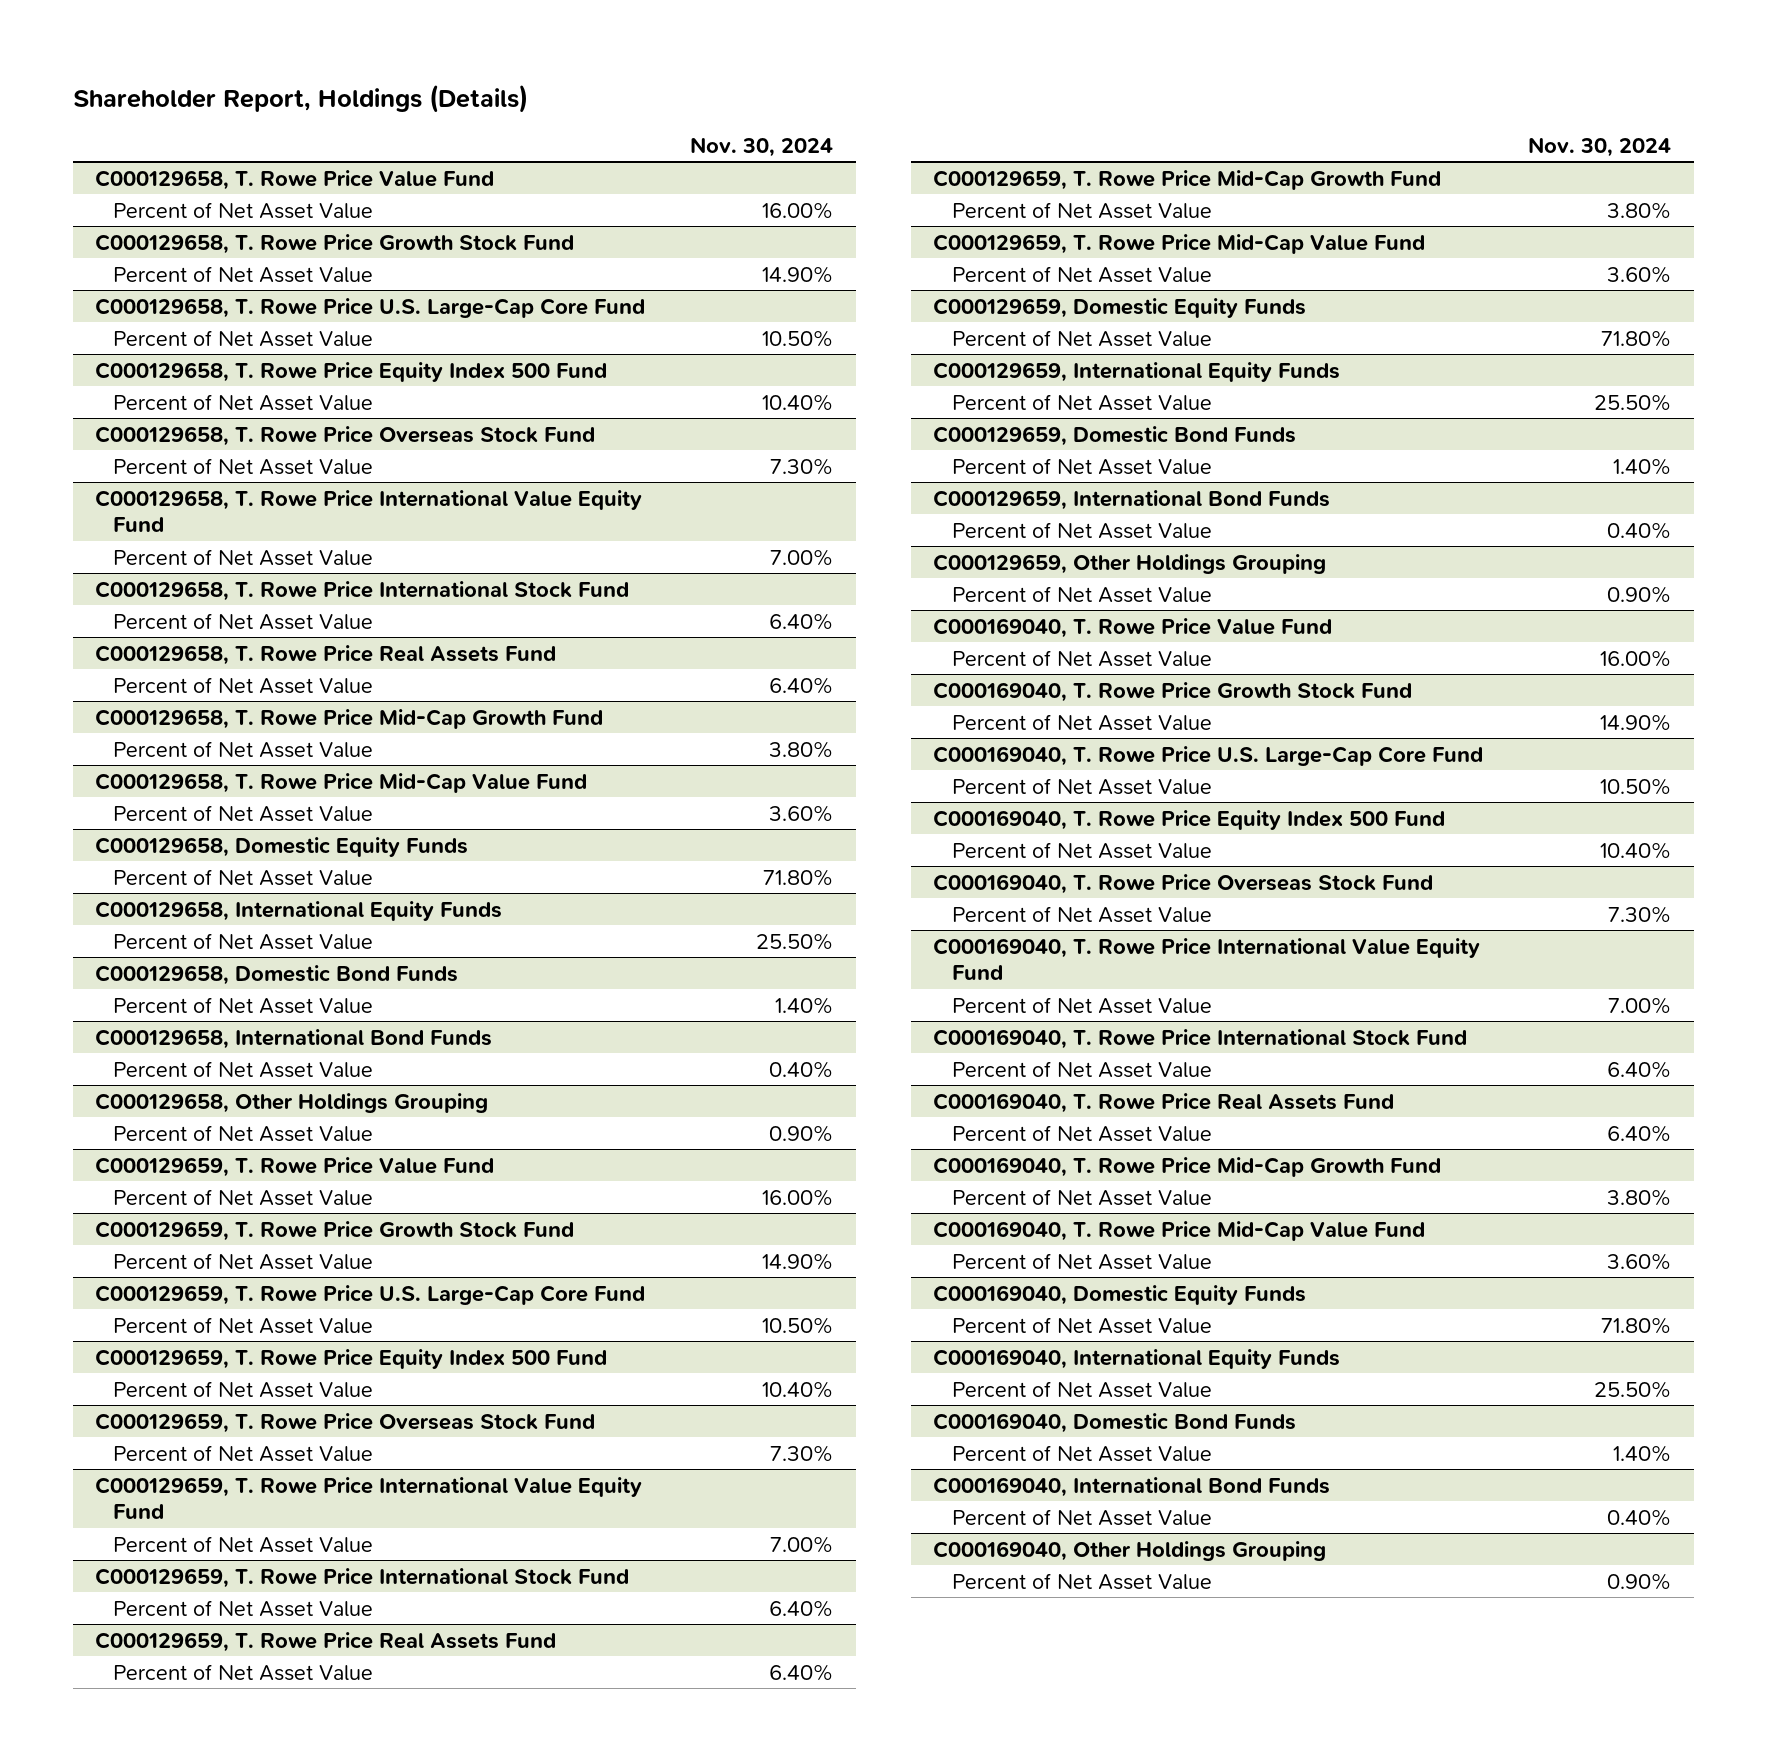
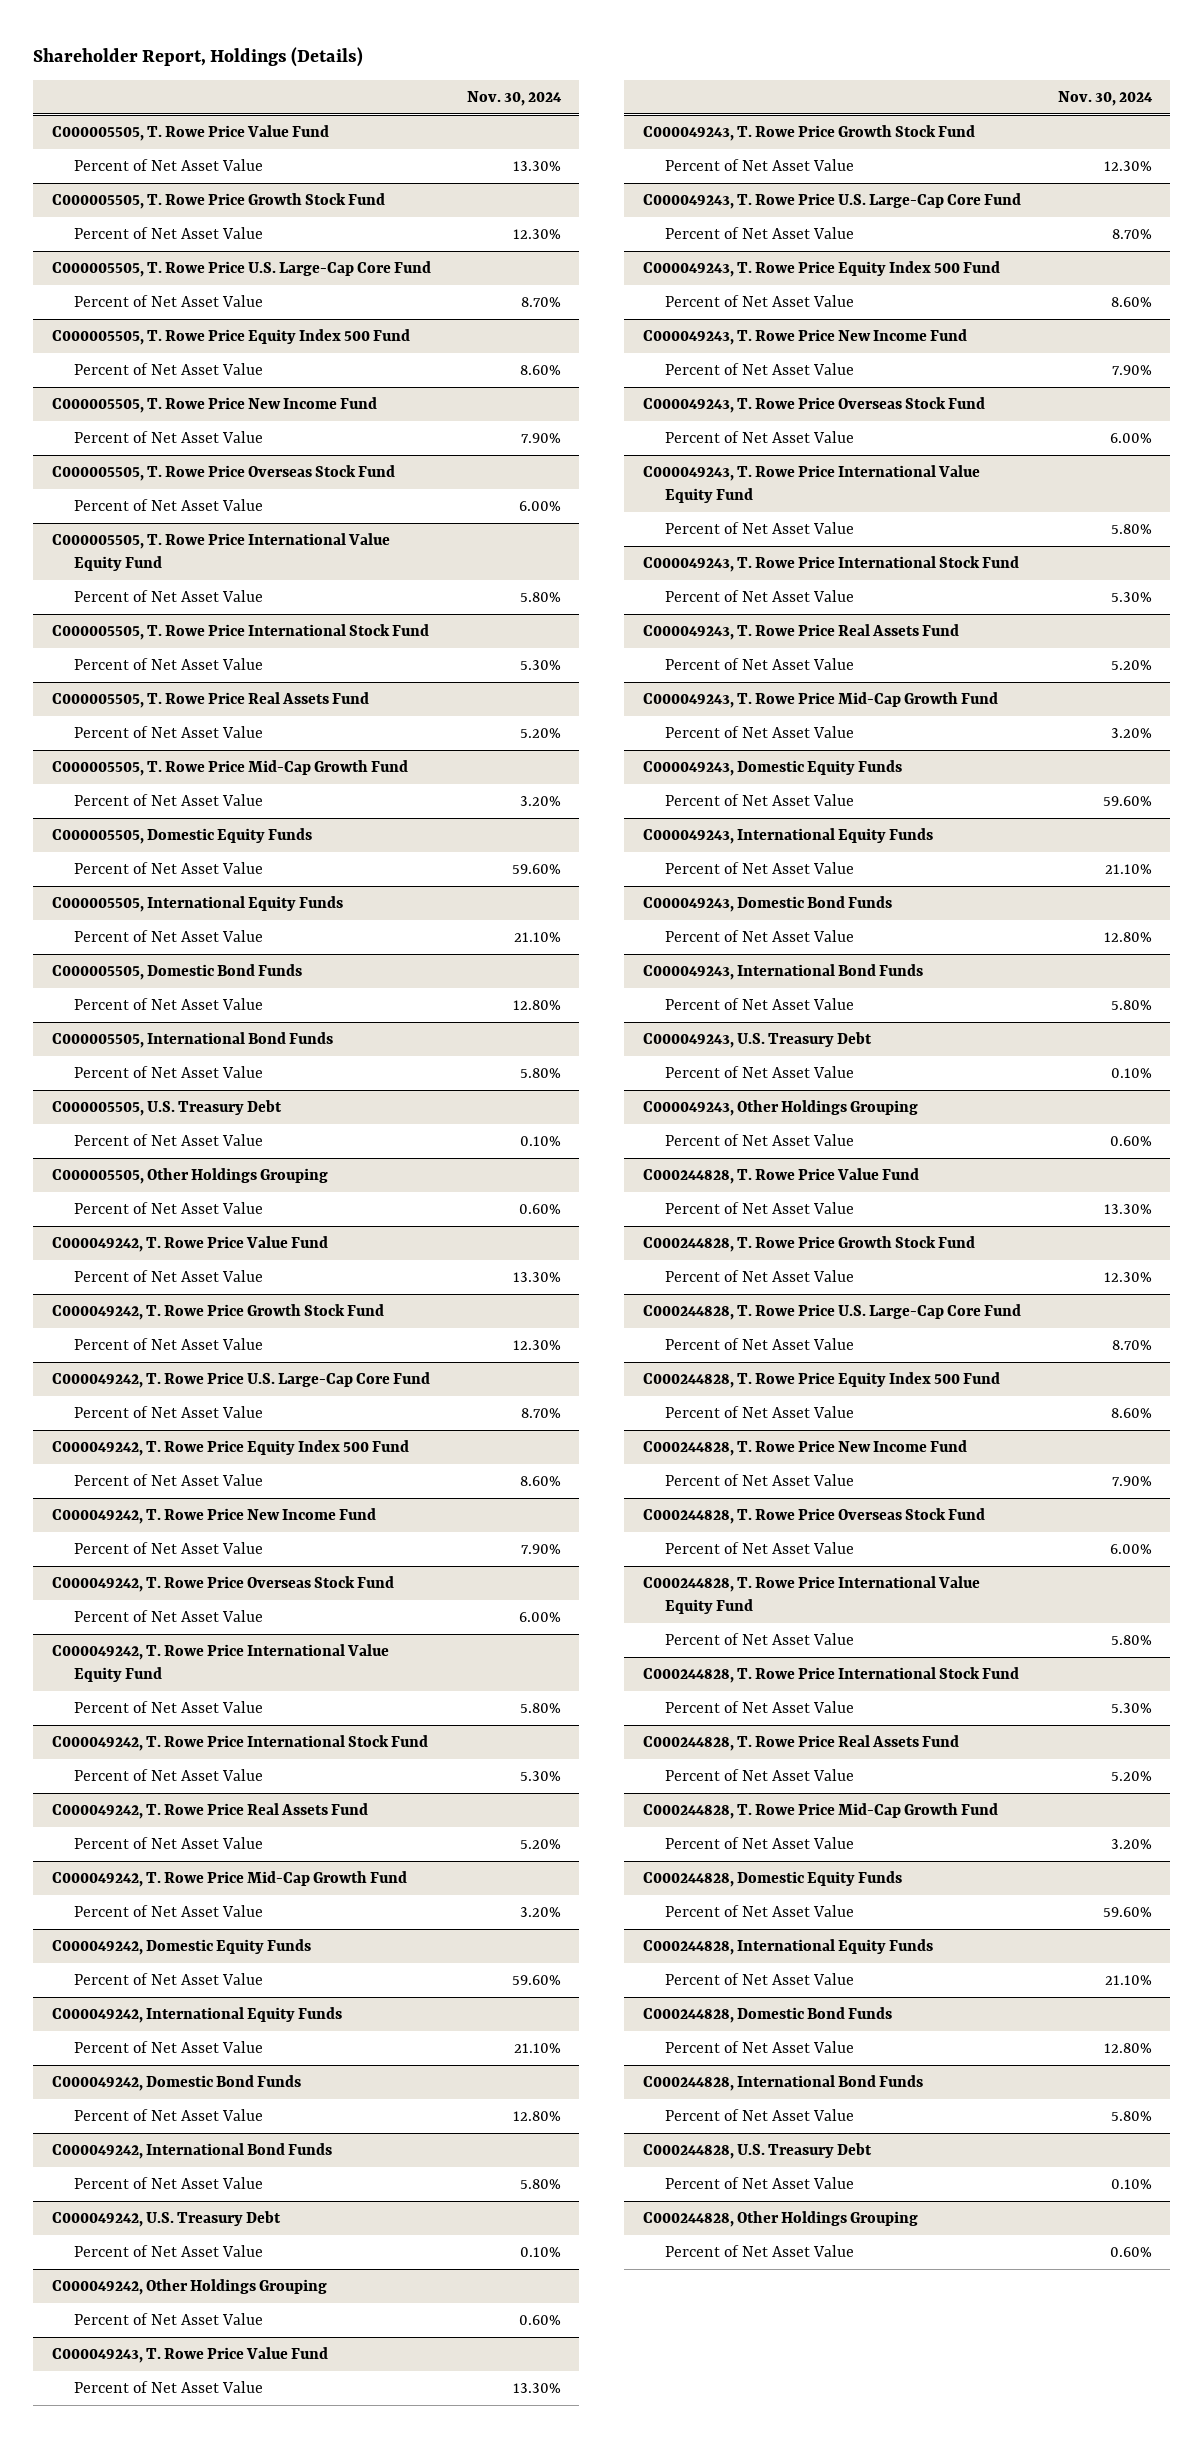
- C000129658, T. Rowe Price Value Fund
- Percent of Net Asset Value | 16.00%
- C000129658, T. Rowe Price Growth Stock Fund
- Percent of Net Asset Value | 14.90%
- C000129658, T. Rowe Price U.S. Large-Cap Core Fund
- Percent of Net Asset Value | 10.50%
- C000129658, T. Rowe Price Equity Index 500 Fund
- Percent of Net Asset Value | 10.40%
- C000129658, T. Rowe Price Overseas Stock Fund
- Percent of Net Asset Value | 7.30%
- C000129658, T. Rowe Price International Value Equity Fund
- Percent of Net Asset Value | 7.00%
- C000129658, T. Rowe Price International Stock Fund
- Percent of Net Asset Value | 6.40%
- C000129658, T. Rowe Price Real Assets Fund
- Percent of Net Asset Value | 6.40%
- C000129658, T. Rowe Price Mid-Cap Growth Fund
- Percent of Net Asset Value | 3.80%
- C000129658, T. Rowe Price Mid-Cap Value Fund
- Percent of Net Asset Value | 3.60%
- C000129658, Domestic Equity Funds
- Percent of Net Asset Value | 71.80%
- C000129658, International Equity Funds
- Percent of Net Asset Value | 25.50%
- C000129658, Domestic Bond Funds
- Percent of Net Asset Value | 1.40%
- C000129658, International Bond Funds
- Percent of Net Asset Value | 0.40%
- C000129658, Other Holdings Grouping
- Percent of Net Asset Value | 0.90%
- C000129659, T. Rowe Price Value Fund
- Percent of Net Asset Value | 16.00%
- C000129659, T. Rowe Price Growth Stock Fund
- Percent of Net Asset Value | 14.90%
- C000129659, T. Rowe Price U.S. Large-Cap Core Fund
- Percent of Net Asset Value | 10.50%
- C000129659, T. Rowe Price Equity Index 500 Fund
- Percent of Net Asset Value | 10.40%
- C000129659, T. Rowe Price Overseas Stock Fund
- Percent of Net Asset Value | 7.30%
- C000129659, T. Rowe Price International Value Equity Fund
- Percent of Net Asset Value | 7.00%
- C000129659, T. Rowe Price International Stock Fund
- Percent of Net Asset Value | 6.40%
- C000129659, T. Rowe Price Real Assets Fund
- Percent of Net Asset Value | 6.40%
- C000129659, T. Rowe Price Mid-Cap Growth Fund
- Percent of Net Asset Value | 3.80%
- C000129659, T. Rowe Price Mid-Cap Value Fund
- Percent of Net Asset Value | 3.60%
- C000129659, Domestic Equity Funds
- Percent of Net Asset Value | 71.80%
- C000129659, International Equity Funds
- Percent of Net Asset Value | 25.50%
- C000129659, Domestic Bond Funds
- Percent of Net Asset Value | 1.40%
- C000129659, International Bond Funds
- Percent of Net Asset Value | 0.40%
- C000129659, Other Holdings Grouping
- Percent of Net Asset Value | 0.90%
- C000169040, T. Rowe Price Value Fund
- Percent of Net Asset Value | 16.00%
- C000169040, T. Rowe Price Growth Stock Fund
- Percent of Net Asset Value | 14.90%
- C000169040, T. Rowe Price U.S. Large-Cap Core Fund
- Percent of Net Asset Value | 10.50%
- C000169040, T. Rowe Price Equity Index 500 Fund
- Percent of Net Asset Value | 10.40%
- C000169040, T. Rowe Price Overseas Stock Fund
- Percent of Net Asset Value | 7.30%
- C000169040, T. Rowe Price International Value Equity Fund
- Percent of Net Asset Value | 7.00%
- C000169040, T. Rowe Price International Stock Fund
- Percent of Net Asset Value | 6.40%
- C000169040, T. Rowe Price Real Assets Fund
- Percent of Net Asset Value | 6.40%
- C000169040, T. Rowe Price Mid-Cap Growth Fund
- Percent of Net Asset Value | 3.80%
- C000169040, T. Rowe Price Mid-Cap Value Fund
- Percent of Net Asset Value | 3.60%
- C000169040, Domestic Equity Funds
- Percent of Net Asset Value | 71.80%
- C000169040, International Equity Funds
- Percent of Net Asset Value | 25.50%
- C000169040, Domestic Bond Funds
- Percent of Net Asset Value | 1.40%
- C000169040, International Bond Funds
- Percent of Net Asset Value | 0.40%
- C000169040, Other Holdings Grouping
- Percent of Net Asset Value | 0.90%
+ C000005505, T. Rowe Price Value Fund
+ Percent of Net Asset Value | 13.30%
+ C000005505, T. Rowe Price Growth Stock Fund
+ Percent of Net Asset Value | 12.30%
+ C000005505, T. Rowe Price U.S. Large-Cap Core Fund
+ Percent of Net Asset Value | 8.70%
+ C000005505, T. Rowe Price Equity Index 500 Fund
+ Percent of Net Asset Value | 8.60%
+ C000005505, T. Rowe Price New Income Fund
+ Percent of Net Asset Value | 7.90%
+ C000005505, T. Rowe Price Overseas Stock Fund
+ Percent of Net Asset Value | 6.00%
+ C000005505, T. Rowe Price International Value Equity Fund
+ Percent of Net Asset Value | 5.80%
+ C000005505, T. Rowe Price International Stock Fund
+ Percent of Net Asset Value | 5.30%
+ C000005505, T. Rowe Price Real Assets Fund
+ Percent of Net Asset Value | 5.20%
+ C000005505, T. Rowe Price Mid-Cap Growth Fund
+ Percent of Net Asset Value | 3.20%
+ C000005505, Domestic Equity Funds
+ Percent of Net Asset Value | 59.60%
+ C000005505, International Equity Funds
+ Percent of Net Asset Value | 21.10%
+ C000005505, Domestic Bond Funds
+ Percent of Net Asset Value | 12.80%
+ C000005505, International Bond Funds
+ Percent of Net Asset Value | 5.80%
+ C000005505, U.S. Treasury Debt
+ Percent of Net Asset Value | 0.10%
+ C000005505, Other Holdings Grouping
+ Percent of Net Asset Value | 0.60%
+ C000049242, T. Rowe Price Value Fund
+ Percent of Net Asset Value | 13.30%
+ C000049242, T. Rowe Price Growth Stock Fund
+ Percent of Net Asset Value | 12.30%
+ C000049242, T. Rowe Price U.S. Large-Cap Core Fund
+ Percent of Net Asset Value | 8.70%
+ C000049242, T. Rowe Price Equity Index 500 Fund
+ Percent of Net Asset Value | 8.60%
+ C000049242, T. Rowe Price New Income Fund
+ Percent of Net Asset Value | 7.90%
+ C000049242, T. Rowe Price Overseas Stock Fund
+ Percent of Net Asset Value | 6.00%
+ C000049242, T. Rowe Price International Value Equity Fund
+ Percent of Net Asset Value | 5.80%
+ C000049242, T. Rowe Price International Stock Fund
+ Percent of Net Asset Value | 5.30%
+ C000049242, T. Rowe Price Real Assets Fund
+ Percent of Net Asset Value | 5.20%
+ C000049242, T. Rowe Price Mid-Cap Growth Fund
+ Percent of Net Asset Value | 3.20%
+ C000049242, Domestic Equity Funds
+ Percent of Net Asset Value | 59.60%
+ C000049242, International Equity Funds
+ Percent of Net Asset Value | 21.10%
+ C000049242, Domestic Bond Funds
+ Percent of Net Asset Value | 12.80%
+ C000049242, International Bond Funds
+ Percent of Net Asset Value | 5.80%
+ C000049242, U.S. Treasury Debt
+ Percent of Net Asset Value | 0.10%
+ C000049242, Other Holdings Grouping
+ Percent of Net Asset Value | 0.60%
+ C000049243, T. Rowe Price Value Fund
+ Percent of Net Asset Value | 13.30%
+ C000049243, T. Rowe Price Growth Stock Fund
+ Percent of Net Asset Value | 12.30%
+ C000049243, T. Rowe Price U.S. Large-Cap Core Fund
+ Percent of Net Asset Value | 8.70%
+ C000049243, T. Rowe Price Equity Index 500 Fund
+ Percent of Net Asset Value | 8.60%
+ C000049243, T. Rowe Price New Income Fund
+ Percent of Net Asset Value | 7.90%
+ C000049243, T. Rowe Price Overseas Stock Fund
+ Percent of Net Asset Value | 6.00%
+ C000049243, T. Rowe Price International Value Equity Fund
+ Percent of Net Asset Value | 5.80%
+ C000049243, T. Rowe Price International Stock Fund
+ Percent of Net Asset Value | 5.30%
+ C000049243, T. Rowe Price Real Assets Fund
+ Percent of Net Asset Value | 5.20%
+ C000049243, T. Rowe Price Mid-Cap Growth Fund
+ Percent of Net Asset Value | 3.20%
+ C000049243, Domestic Equity Funds
+ Percent of Net Asset Value | 59.60%
+ C000049243, International Equity Funds
+ Percent of Net Asset Value | 21.10%
+ C000049243, Domestic Bond Funds
+ Percent of Net Asset Value | 12.80%
+ C000049243, International Bond Funds
+ Percent of Net Asset Value | 5.80%
+ C000049243, U.S. Treasury Debt
+ Percent of Net Asset Value | 0.10%
+ C000049243, Other Holdings Grouping
+ Percent of Net Asset Value | 0.60%
+ C000244828, T. Rowe Price Value Fund
+ Percent of Net Asset Value | 13.30%
+ C000244828, T. Rowe Price Growth Stock Fund
+ Percent of Net Asset Value | 12.30%
+ C000244828, T. Rowe Price U.S. Large-Cap Core Fund
+ Percent of Net Asset Value | 8.70%
+ C000244828, T. Rowe Price Equity Index 500 Fund
+ Percent of Net Asset Value | 8.60%
+ C000244828, T. Rowe Price New Income Fund
+ Percent of Net Asset Value | 7.90%
+ C000244828, T. Rowe Price Overseas Stock Fund
+ Percent of Net Asset Value | 6.00%
+ C000244828, T. Rowe Price International Value Equity Fund
+ Percent of Net Asset Value | 5.80%
+ C000244828, T. Rowe Price International Stock Fund
+ Percent of Net Asset Value | 5.30%
+ C000244828, T. Rowe Price Real Assets Fund
+ Percent of Net Asset Value | 5.20%
+ C000244828, T. Rowe Price Mid-Cap Growth Fund
+ Percent of Net Asset Value | 3.20%
+ C000244828, Domestic Equity Funds
+ Percent of Net Asset Value | 59.60%
+ C000244828, International Equity Funds
+ Percent of Net Asset Value | 21.10%
+ C000244828, Domestic Bond Funds
+ Percent of Net Asset Value | 12.80%
+ C000244828, International Bond Funds
+ Percent of Net Asset Value | 5.80%
+ C000244828, U.S. Treasury Debt
+ Percent of Net Asset Value | 0.10%
+ C000244828, Other Holdings Grouping
+ Percent of Net Asset Value | 0.60%

